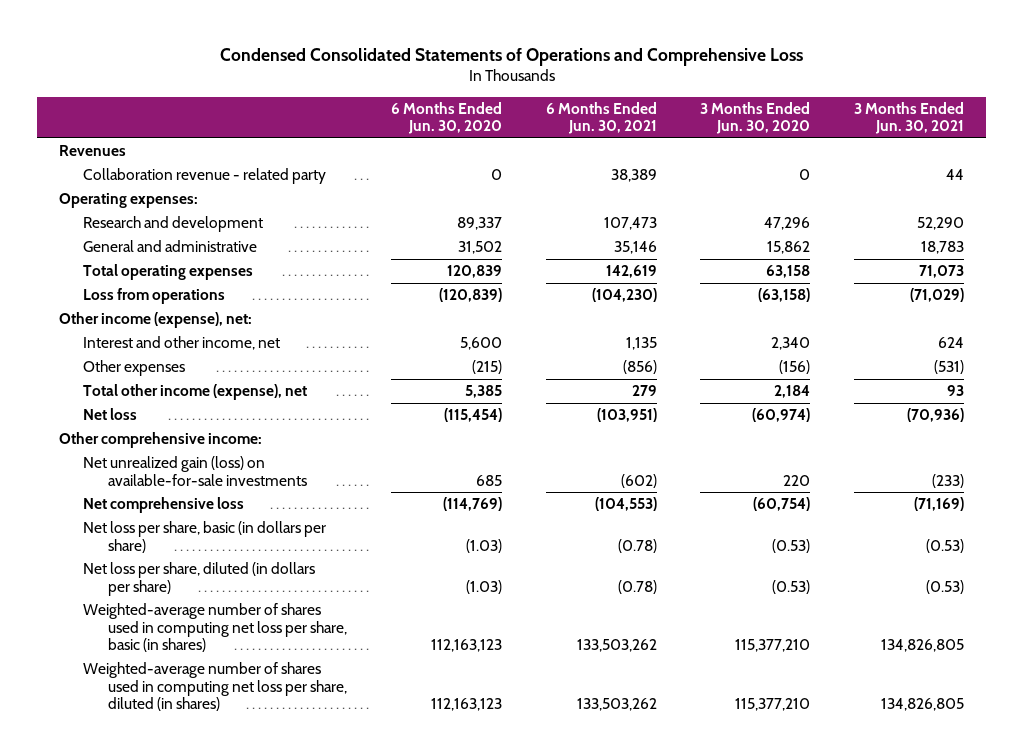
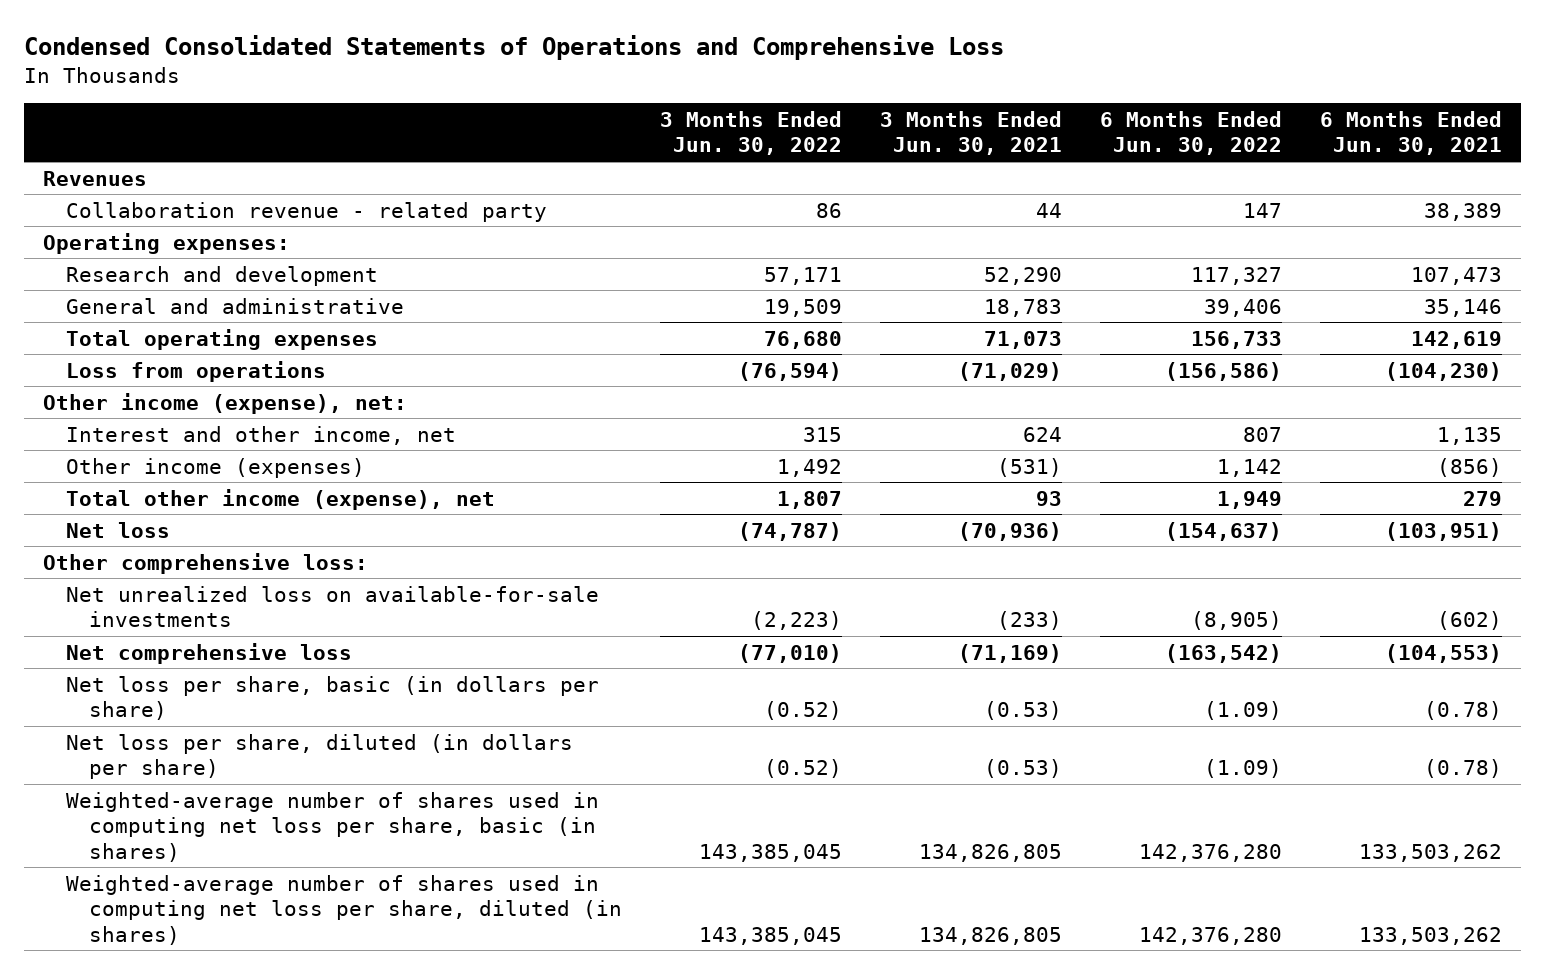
- | 6 Months Ended Jun. 30, 2020 | 6 Months Ended Jun. 30, 2021 | 3 Months Ended Jun. 30, 2020 | 3 Months Ended Jun. 30, 2021
+ | 3 Months Ended Jun. 30, 2022 | 3 Months Ended Jun. 30, 2021 | 6 Months Ended Jun. 30, 2022 | 6 Months Ended Jun. 30, 2021
- Other expenses | (215) | (856) | (156) | (531)
+ Other income (expenses) | 1,492 | (531) | 1,142 | (856)
- Other comprehensive income:
- Net unrealized gain (loss) on available-for-sale investments | 685 | (602) | 220 | (233)
+ Other comprehensive loss:
+ Net unrealized loss on available-for-sale investments | (2,223) | (233) | (8,905) | (602)

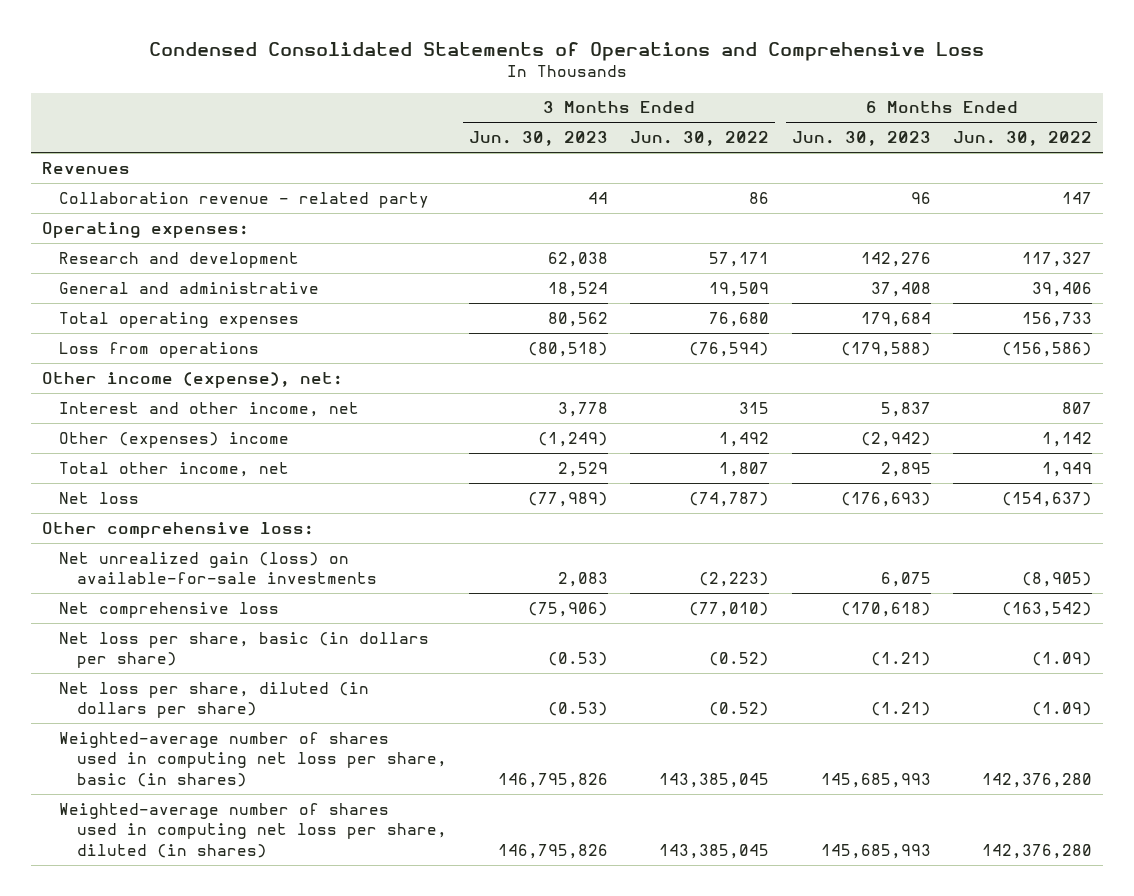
- | 3 Months Ended Jun. 30, 2022 | 3 Months Ended Jun. 30, 2021 | 6 Months Ended Jun. 30, 2022 | 6 Months Ended Jun. 30, 2021
+ | 3 Months Ended Jun. 30, 2023 | 3 Months Ended Jun. 30, 2022 | 6 Months Ended Jun. 30, 2023 | 6 Months Ended Jun. 30, 2022
- Other income (expenses) | 1,492 | (531) | 1,142 | (856)
- Total other income (expense), net | 1,807 | 93 | 1,949 | 279
+ Other (expenses) income | (1,249) | 1,492 | (2,942) | 1,142
+ Total other income, net | 2,529 | 1,807 | 2,895 | 1,949
- Net unrealized loss on available-for-sale investments | (2,223) | (233) | (8,905) | (602)
+ Net unrealized gain (loss) on available-for-sale investments | 2,083 | (2,223) | 6,075 | (8,905)

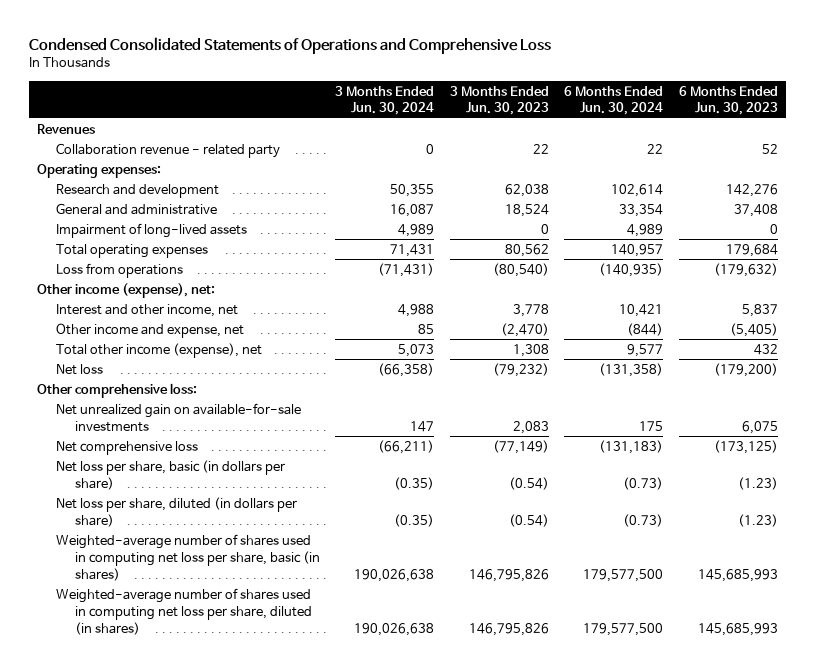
- | 3 Months Ended Jun. 30, 2023 | 3 Months Ended Jun. 30, 2022 | 6 Months Ended Jun. 30, 2023 | 6 Months Ended Jun. 30, 2022
+ | 3 Months Ended Jun. 30, 2024 | 3 Months Ended Jun. 30, 2023 | 6 Months Ended Jun. 30, 2024 | 6 Months Ended Jun. 30, 2023
- Collaboration revenue - related party | 44 | 86 | 96 | 147
+ Collaboration revenue - related party | 0 | 22 | 22 | 52
+ Impairment of long-lived assets | 4,989 | 0 | 4,989 | 0
- Loss from operations | (80,518) | (76,594) | (179,588) | (156,586)
+ Loss from operations | (71,431) | (80,540) | (140,935) | (179,632)
- Other (expenses) income | (1,249) | 1,492 | (2,942) | 1,142
- Total other income, net | 2,529 | 1,807 | 2,895 | 1,949
- Net loss | (77,989) | (74,787) | (176,693) | (154,637)
+ Other income and expense, net | 85 | (2,470) | (844) | (5,405)
+ Total other income (expense), net | 5,073 | 1,308 | 9,577 | 432
+ Net loss | (66,358) | (79,232) | (131,358) | (179,200)
- Net unrealized gain (loss) on available-for-sale investments | 2,083 | (2,223) | 6,075 | (8,905)
- Net comprehensive loss | (75,906) | (77,010) | (170,618) | (163,542)
- Net loss per share, basic (in dollars per share) | (0.53) | (0.52) | (1.21) | (1.09)
- Net loss per share, diluted (in dollars per share) | (0.53) | (0.52) | (1.21) | (1.09)
+ Net unrealized gain on available-for-sale investments | 147 | 2,083 | 175 | 6,075
+ Net comprehensive loss | (66,211) | (77,149) | (131,183) | (173,125)
+ Net loss per share, basic (in dollars per share) | (0.35) | (0.54) | (0.73) | (1.23)
+ Net loss per share, diluted (in dollars per share) | (0.35) | (0.54) | (0.73) | (1.23)

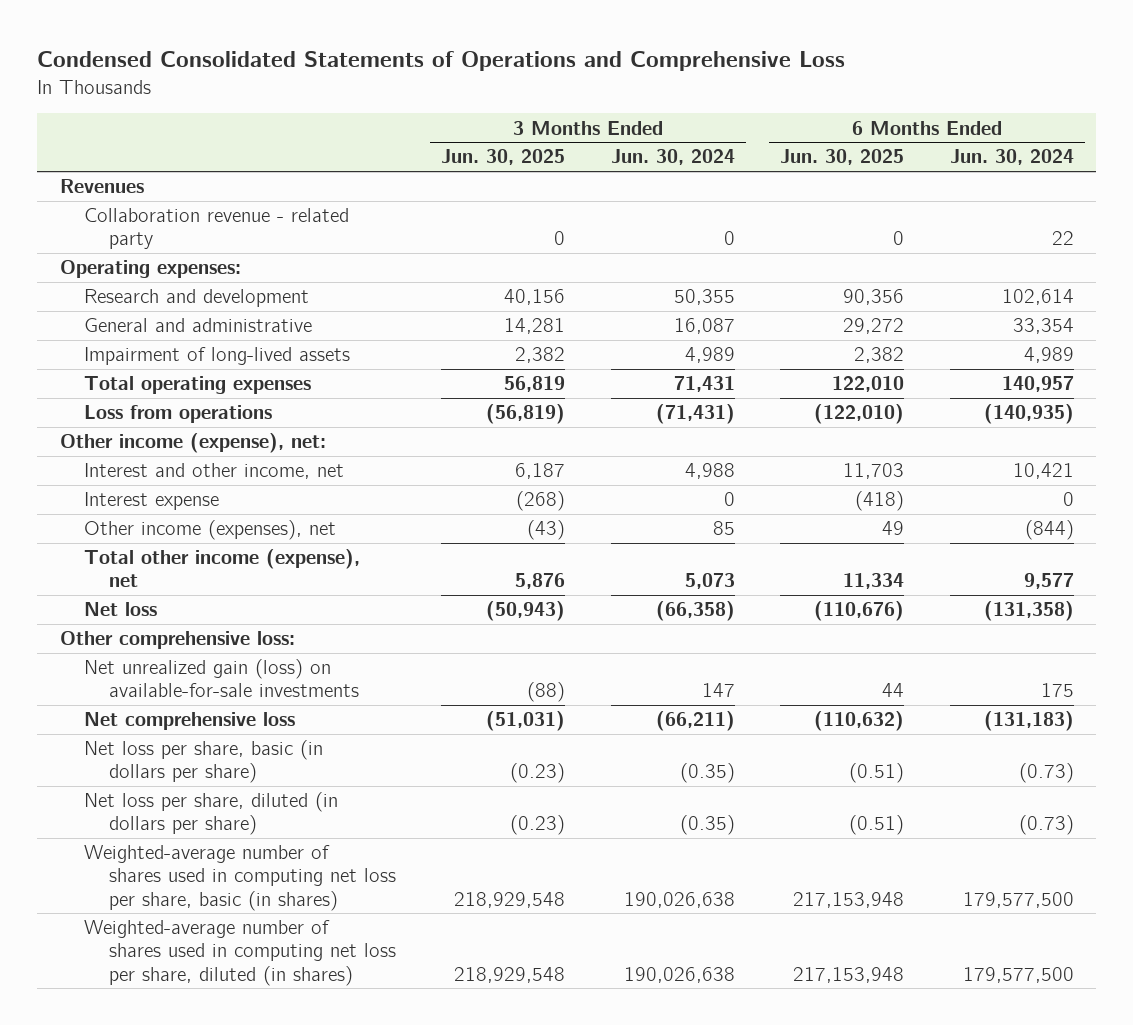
- | 3 Months Ended Jun. 30, 2024 | 3 Months Ended Jun. 30, 2023 | 6 Months Ended Jun. 30, 2024 | 6 Months Ended Jun. 30, 2023
+ | 3 Months Ended Jun. 30, 2025 | 3 Months Ended Jun. 30, 2024 | 6 Months Ended Jun. 30, 2025 | 6 Months Ended Jun. 30, 2024
- Other income and expense, net | 85 | (2,470) | (844) | (5,405)
+ Interest expense | (268) | 0 | (418) | 0
+ Other income (expenses), net | (43) | 85 | 49 | (844)
- Net unrealized gain on available-for-sale investments | 147 | 2,083 | 175 | 6,075
+ Net unrealized gain (loss) on available-for-sale investments | (88) | 147 | 44 | 175

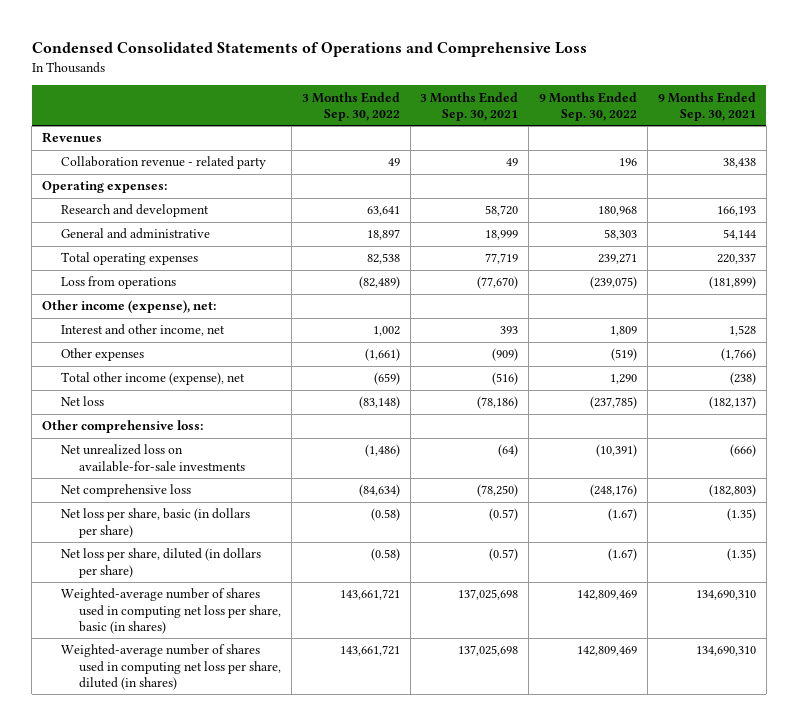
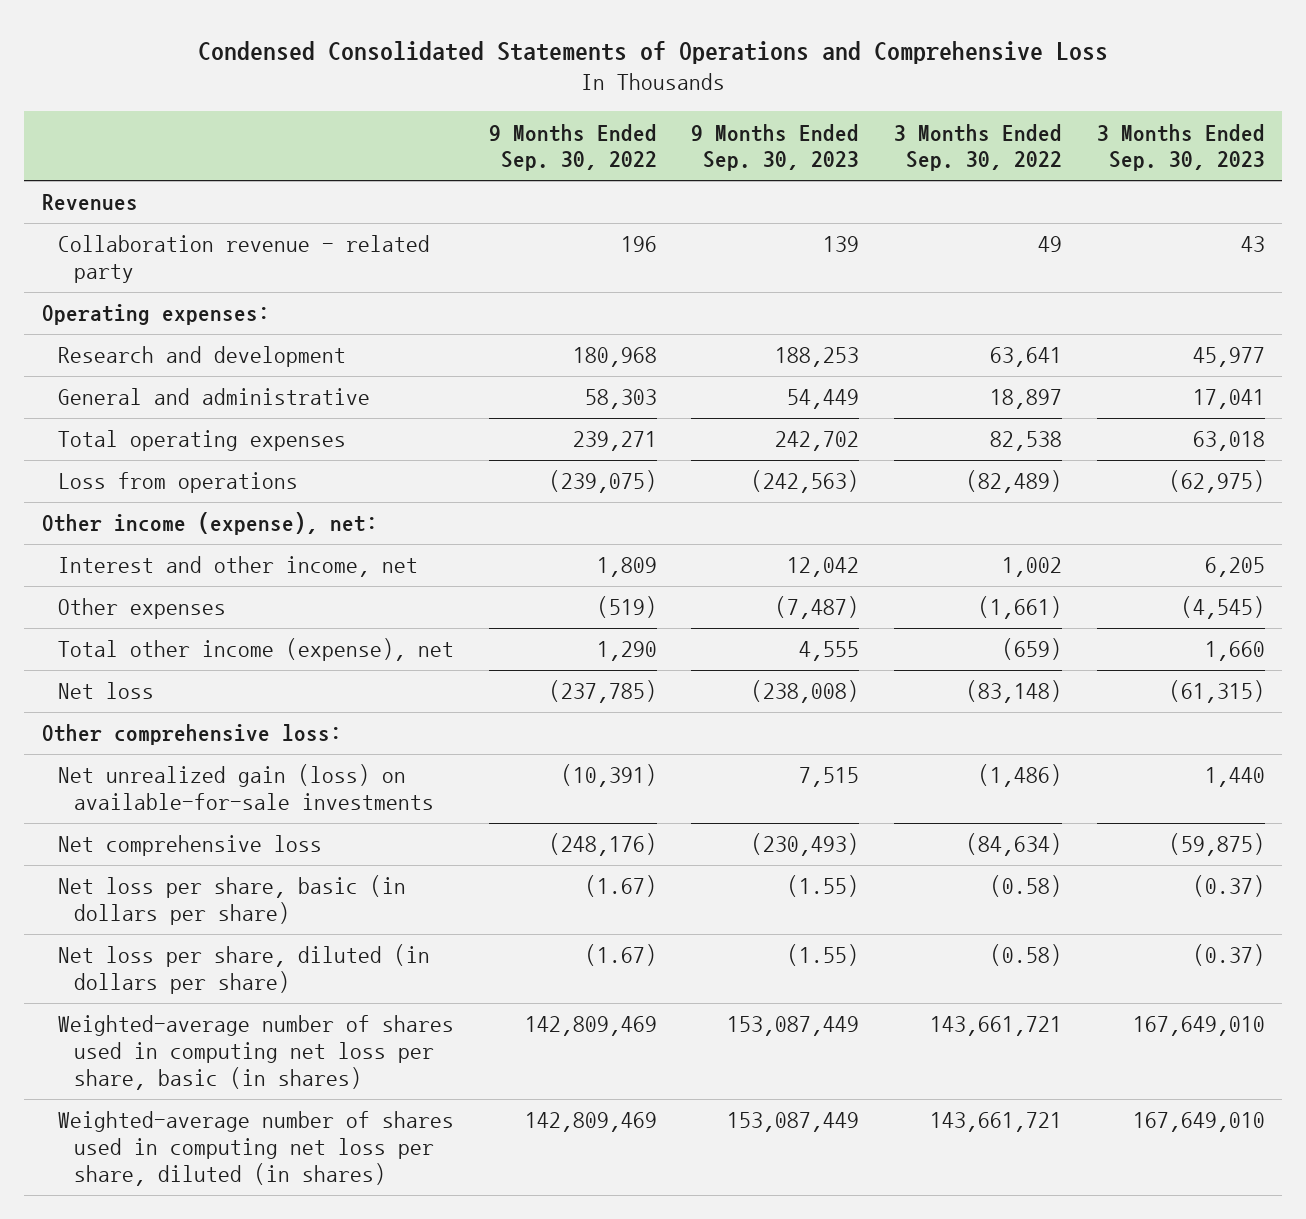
- | 3 Months Ended Sep. 30, 2022 | 3 Months Ended Sep. 30, 2021 | 9 Months Ended Sep. 30, 2022 | 9 Months Ended Sep. 30, 2021
+ | 9 Months Ended Sep. 30, 2022 | 9 Months Ended Sep. 30, 2023 | 3 Months Ended Sep. 30, 2022 | 3 Months Ended Sep. 30, 2023
- Net unrealized loss on available-for-sale investments | (1,486) | (64) | (10,391) | (666)
+ Net unrealized gain (loss) on available-for-sale investments | (10,391) | 7,515 | (1,486) | 1,440

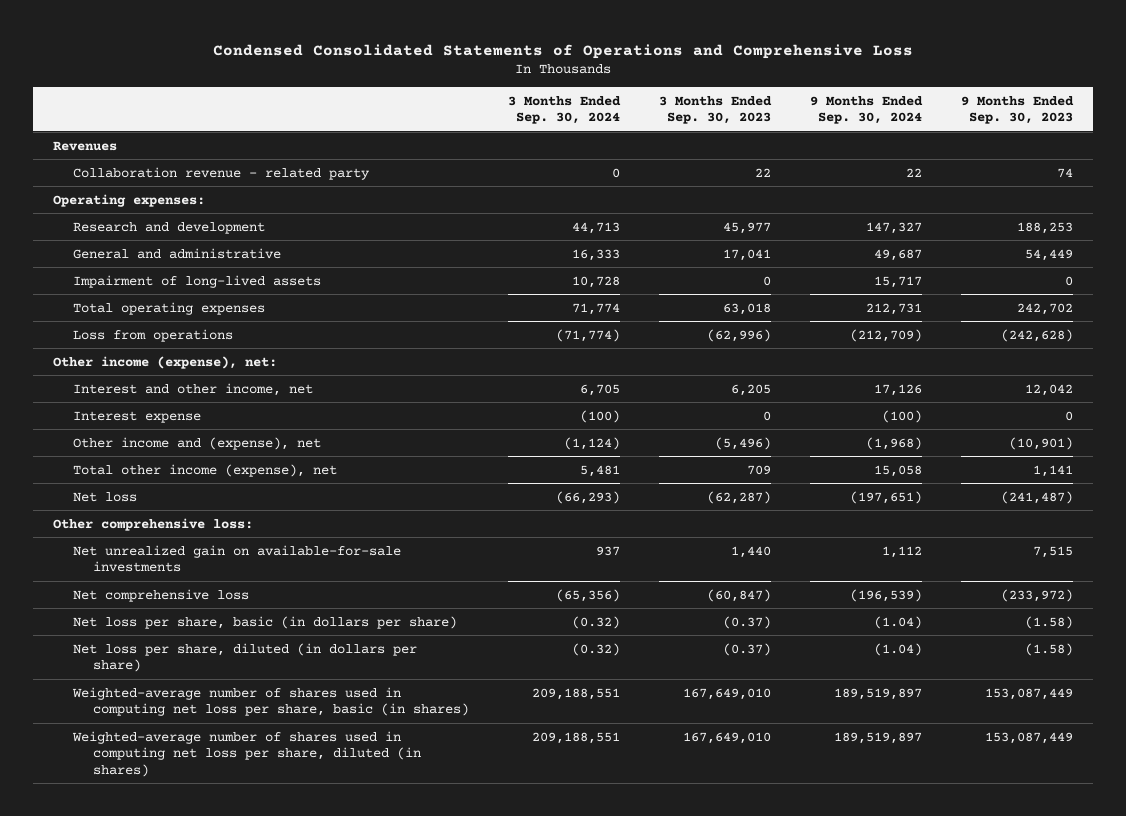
- | 9 Months Ended Sep. 30, 2022 | 9 Months Ended Sep. 30, 2023 | 3 Months Ended Sep. 30, 2022 | 3 Months Ended Sep. 30, 2023
+ | 3 Months Ended Sep. 30, 2024 | 3 Months Ended Sep. 30, 2023 | 9 Months Ended Sep. 30, 2024 | 9 Months Ended Sep. 30, 2023
- Collaboration revenue - related party | 196 | 139 | 49 | 43
+ Collaboration revenue - related party | 0 | 22 | 22 | 74
+ Impairment of long-lived assets | 10,728 | 0 | 15,717 | 0
- Loss from operations | (239,075) | (242,563) | (82,489) | (62,975)
+ Loss from operations | (71,774) | (62,996) | (212,709) | (242,628)
- Other expenses | (519) | (7,487) | (1,661) | (4,545)
- Total other income (expense), net | 1,290 | 4,555 | (659) | 1,660
- Net loss | (237,785) | (238,008) | (83,148) | (61,315)
+ Interest expense | (100) | 0 | (100) | 0
+ Other income and (expense), net | (1,124) | (5,496) | (1,968) | (10,901)
+ Total other income (expense), net | 5,481 | 709 | 15,058 | 1,141
+ Net loss | (66,293) | (62,287) | (197,651) | (241,487)
- Net unrealized gain (loss) on available-for-sale investments | (10,391) | 7,515 | (1,486) | 1,440
- Net comprehensive loss | (248,176) | (230,493) | (84,634) | (59,875)
- Net loss per share, basic (in dollars per share) | (1.67) | (1.55) | (0.58) | (0.37)
- Net loss per share, diluted (in dollars per share) | (1.67) | (1.55) | (0.58) | (0.37)
+ Net unrealized gain on available-for-sale investments | 937 | 1,440 | 1,112 | 7,515
+ Net comprehensive loss | (65,356) | (60,847) | (196,539) | (233,972)
+ Net loss per share, basic (in dollars per share) | (0.32) | (0.37) | (1.04) | (1.58)
+ Net loss per share, diluted (in dollars per share) | (0.32) | (0.37) | (1.04) | (1.58)

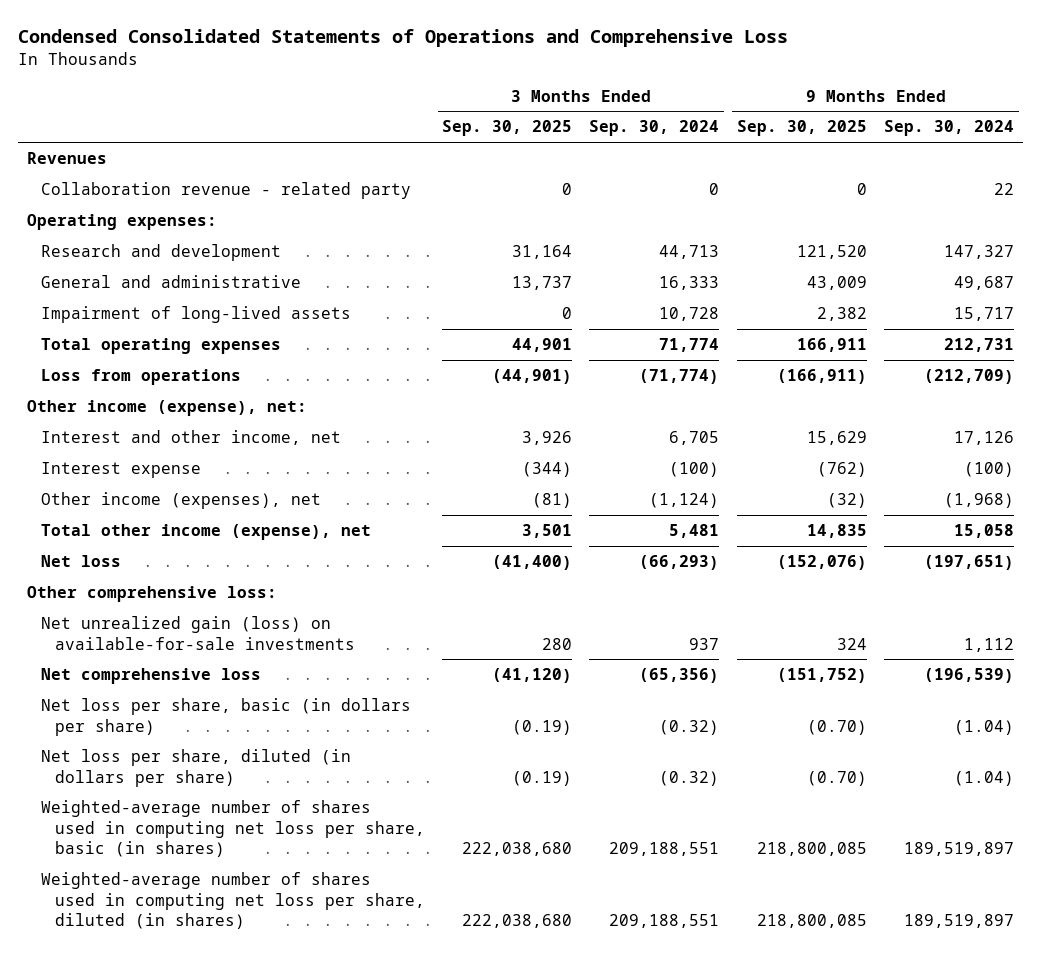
- | 3 Months Ended Sep. 30, 2024 | 3 Months Ended Sep. 30, 2023 | 9 Months Ended Sep. 30, 2024 | 9 Months Ended Sep. 30, 2023
+ | 3 Months Ended Sep. 30, 2025 | 3 Months Ended Sep. 30, 2024 | 9 Months Ended Sep. 30, 2025 | 9 Months Ended Sep. 30, 2024
- Other income and (expense), net | (1,124) | (5,496) | (1,968) | (10,901)
+ Other income (expenses), net | (81) | (1,124) | (32) | (1,968)
- Net unrealized gain on available-for-sale investments | 937 | 1,440 | 1,112 | 7,515
+ Net unrealized gain (loss) on available-for-sale investments | 280 | 937 | 324 | 1,112

